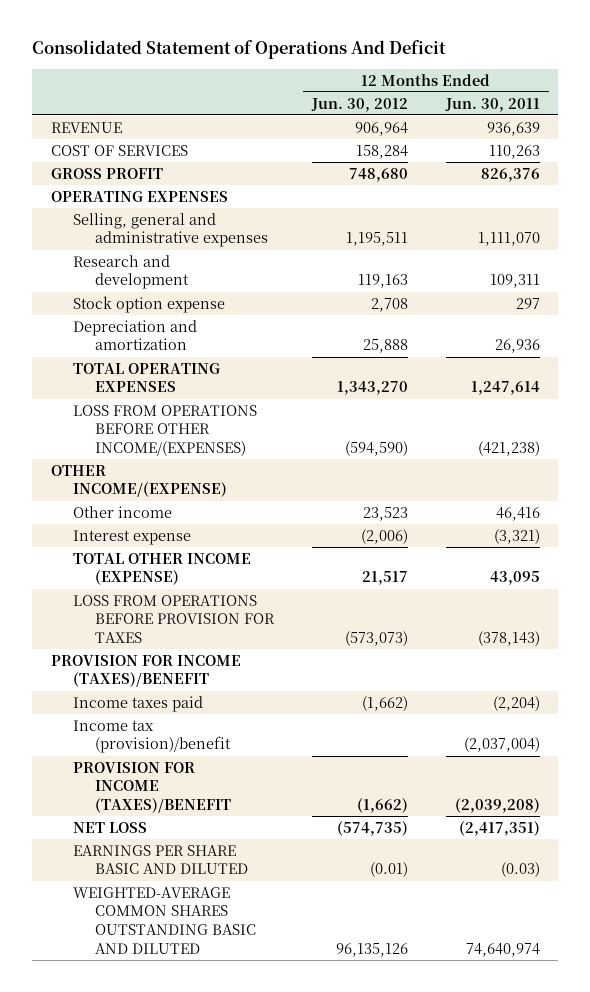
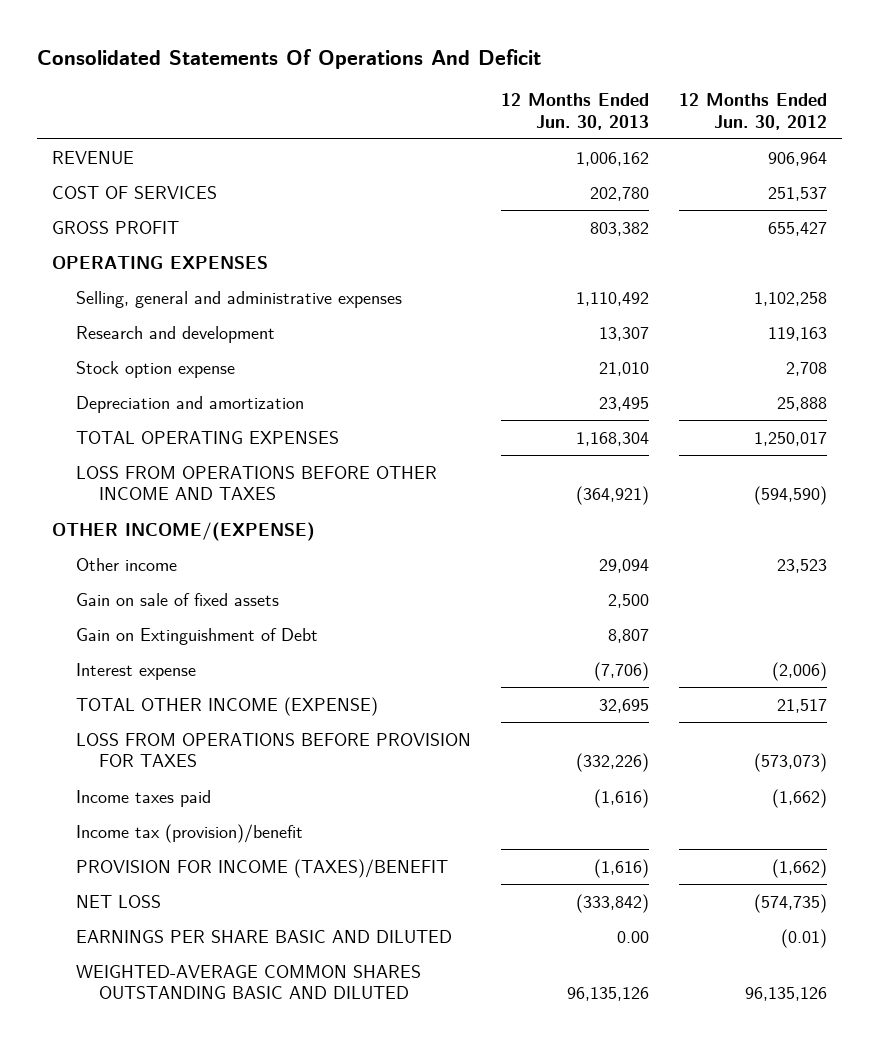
- Consolidated Statement of Operations And Deficit
+ Consolidated Statements Of Operations And Deficit
- | 12 Months Ended Jun. 30, 2012 | 12 Months Ended Jun. 30, 2011
+ | 12 Months Ended Jun. 30, 2013 | 12 Months Ended Jun. 30, 2012
- COST OF SERVICES | 158,284 | 110,263
- GROSS PROFIT | 748,680 | 826,376
+ COST OF SERVICES | 202,780 | 251,537
+ GROSS PROFIT | 803,382 | 655,427
- Selling, general and administrative expenses | 1,195,511 | 1,111,070
+ Selling, general and administrative expenses | 1,110,492 | 1,102,258
- TOTAL OPERATING EXPENSES | 1,343,270 | 1,247,614
- LOSS FROM OPERATIONS BEFORE OTHER INCOME/(EXPENSES) | (594,590) | (421,238)
+ TOTAL OPERATING EXPENSES | 1,168,304 | 1,250,017
+ LOSS FROM OPERATIONS BEFORE OTHER INCOME AND TAXES | (364,921) | (594,590)
+ Gain on sale of fixed assets | 2,500 |
+ Gain on Extinguishment of Debt | 8,807 |
- PROVISION FOR INCOME (TAXES)/BENEFIT

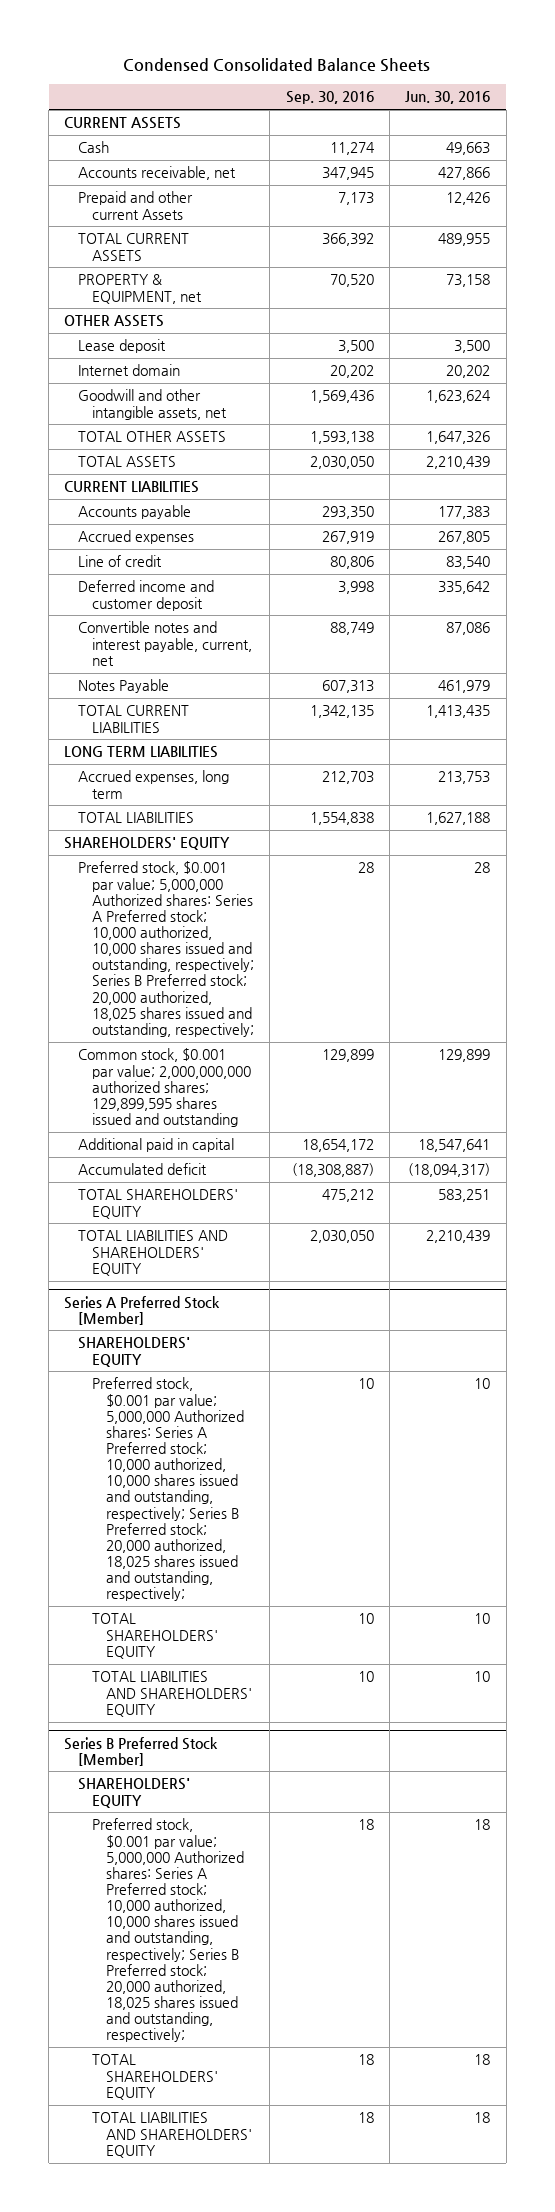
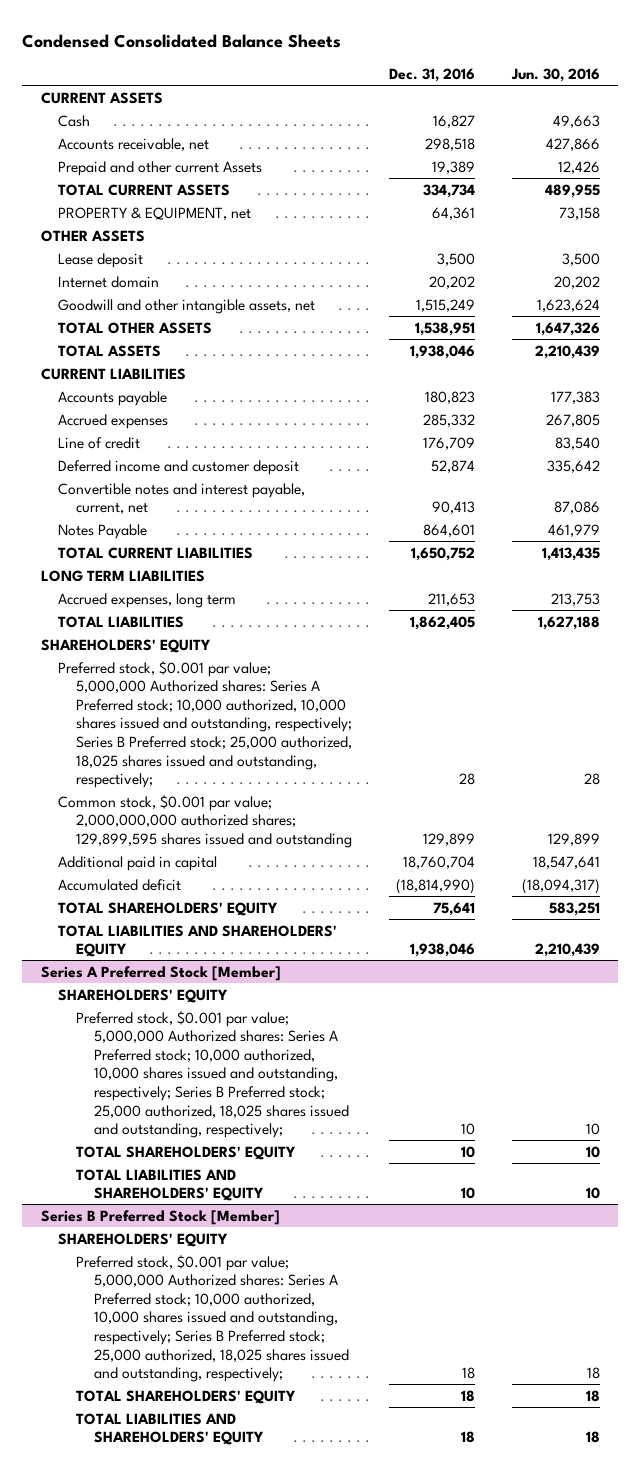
- | Sep. 30, 2016 | Jun. 30, 2016
+ | Dec. 31, 2016 | Jun. 30, 2016
- Preferred stock, $0.001 par value; 5,000,000 Authorized shares: Series A Preferred stock; 10,000 authorized, 10,000 shares issued and outstanding, respectively; Series B Preferred stock; 20,000 authorized, 18,025 shares issued and outstanding, respectively; | 28 | 28
+ Preferred stock, $0.001 par value; 5,000,000 Authorized shares: Series A Preferred stock; 10,000 authorized, 10,000 shares issued and outstanding, respectively; Series B Preferred stock; 25,000 authorized, 18,025 shares issued and outstanding, respectively; | 28 | 28
@ Series A Preferred Stock [Member]
- Preferred stock, $0.001 par value; 5,000,000 Authorized shares: Series A Preferred stock; 10,000 authorized, 10,000 shares issued and outstanding, respectively; Series B Preferred stock; 20,000 authorized, 18,025 shares issued and outstanding, respectively; | 10 | 10
+ Preferred stock, $0.001 par value; 5,000,000 Authorized shares: Series A Preferred stock; 10,000 authorized, 10,000 shares issued and outstanding, respectively; Series B Preferred stock; 25,000 authorized, 18,025 shares issued and outstanding, respectively; | 10 | 10
@ Series B Preferred Stock [Member]
- Preferred stock, $0.001 par value; 5,000,000 Authorized shares: Series A Preferred stock; 10,000 authorized, 10,000 shares issued and outstanding, respectively; Series B Preferred stock; 20,000 authorized, 18,025 shares issued and outstanding, respectively; | 18 | 18
+ Preferred stock, $0.001 par value; 5,000,000 Authorized shares: Series A Preferred stock; 10,000 authorized, 10,000 shares issued and outstanding, respectively; Series B Preferred stock; 25,000 authorized, 18,025 shares issued and outstanding, respectively; | 18 | 18

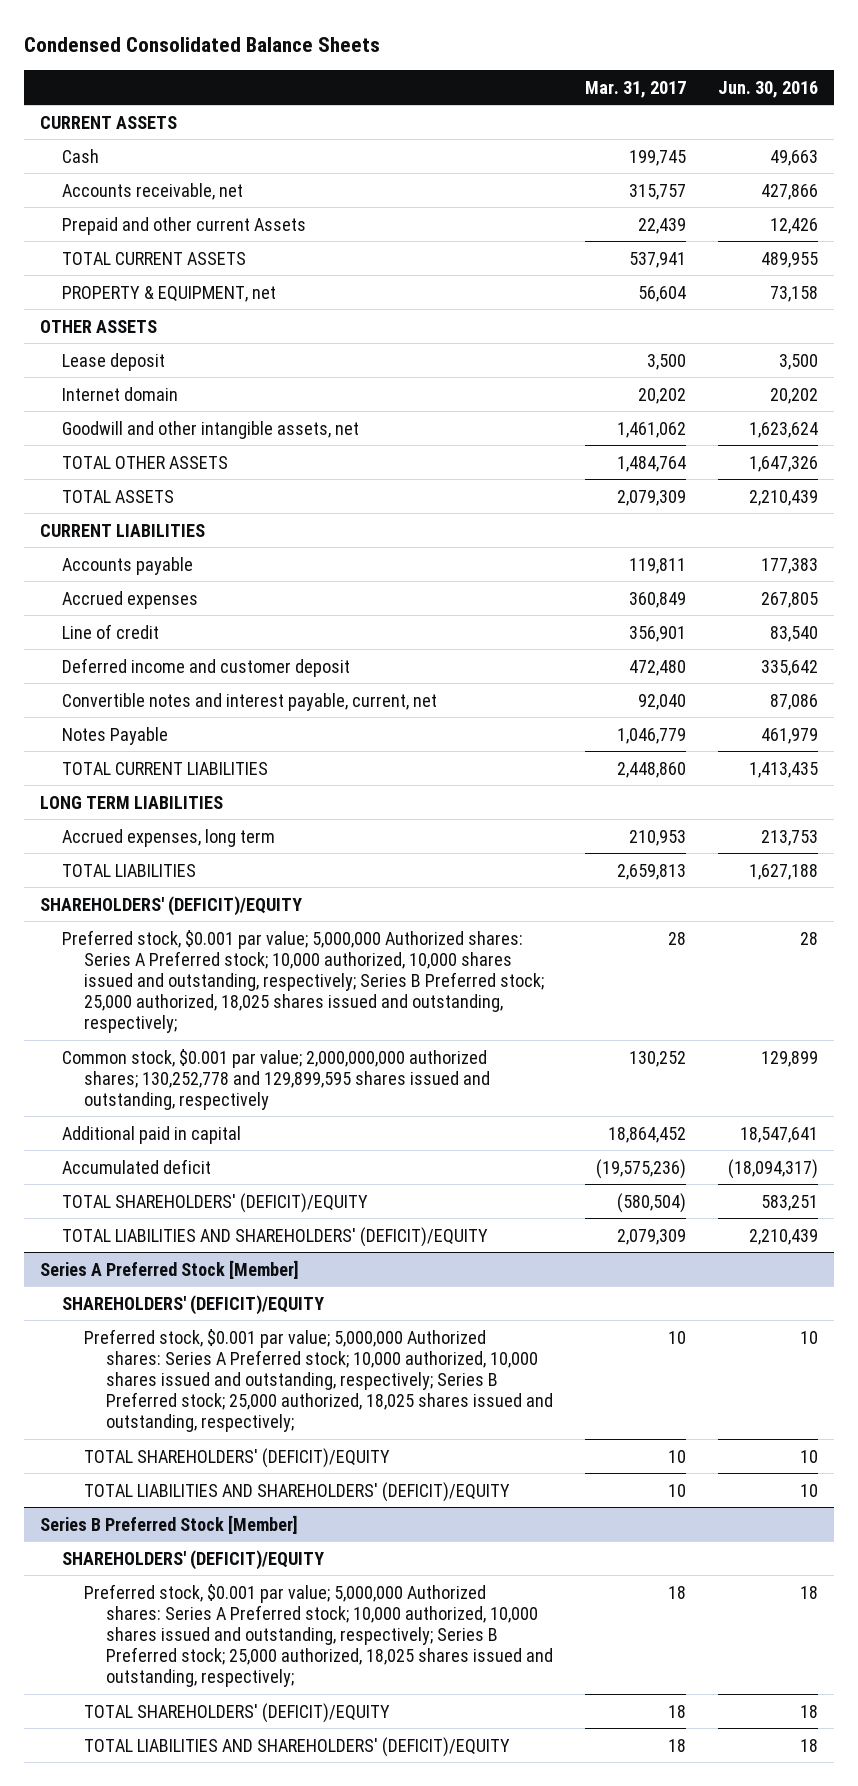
- | Dec. 31, 2016 | Jun. 30, 2016
+ | Mar. 31, 2017 | Jun. 30, 2016
- SHAREHOLDERS' EQUITY
+ SHAREHOLDERS' (DEFICIT)/EQUITY
- Common stock, $0.001 par value; 2,000,000,000 authorized shares; 129,899,595 shares issued and outstanding | 129,899 | 129,899
+ Common stock, $0.001 par value; 2,000,000,000 authorized shares; 130,252,778 and 129,899,595 shares issued and outstanding, respectively | 130,252 | 129,899
- TOTAL SHAREHOLDERS' EQUITY | 75,641 | 583,251
- TOTAL LIABILITIES AND SHAREHOLDERS' EQUITY | 1,938,046 | 2,210,439
+ TOTAL SHAREHOLDERS' (DEFICIT)/EQUITY | (580,504) | 583,251
+ TOTAL LIABILITIES AND SHAREHOLDERS' (DEFICIT)/EQUITY | 2,079,309 | 2,210,439
@ Series A Preferred Stock [Member]
- SHAREHOLDERS' EQUITY
+ SHAREHOLDERS' (DEFICIT)/EQUITY
- TOTAL SHAREHOLDERS' EQUITY | 10 | 10
- TOTAL LIABILITIES AND SHAREHOLDERS' EQUITY | 10 | 10
+ TOTAL SHAREHOLDERS' (DEFICIT)/EQUITY | 10 | 10
+ TOTAL LIABILITIES AND SHAREHOLDERS' (DEFICIT)/EQUITY | 10 | 10
@ Series B Preferred Stock [Member]
- SHAREHOLDERS' EQUITY
+ SHAREHOLDERS' (DEFICIT)/EQUITY
- TOTAL SHAREHOLDERS' EQUITY | 18 | 18
- TOTAL LIABILITIES AND SHAREHOLDERS' EQUITY | 18 | 18
+ TOTAL SHAREHOLDERS' (DEFICIT)/EQUITY | 18 | 18
+ TOTAL LIABILITIES AND SHAREHOLDERS' (DEFICIT)/EQUITY | 18 | 18

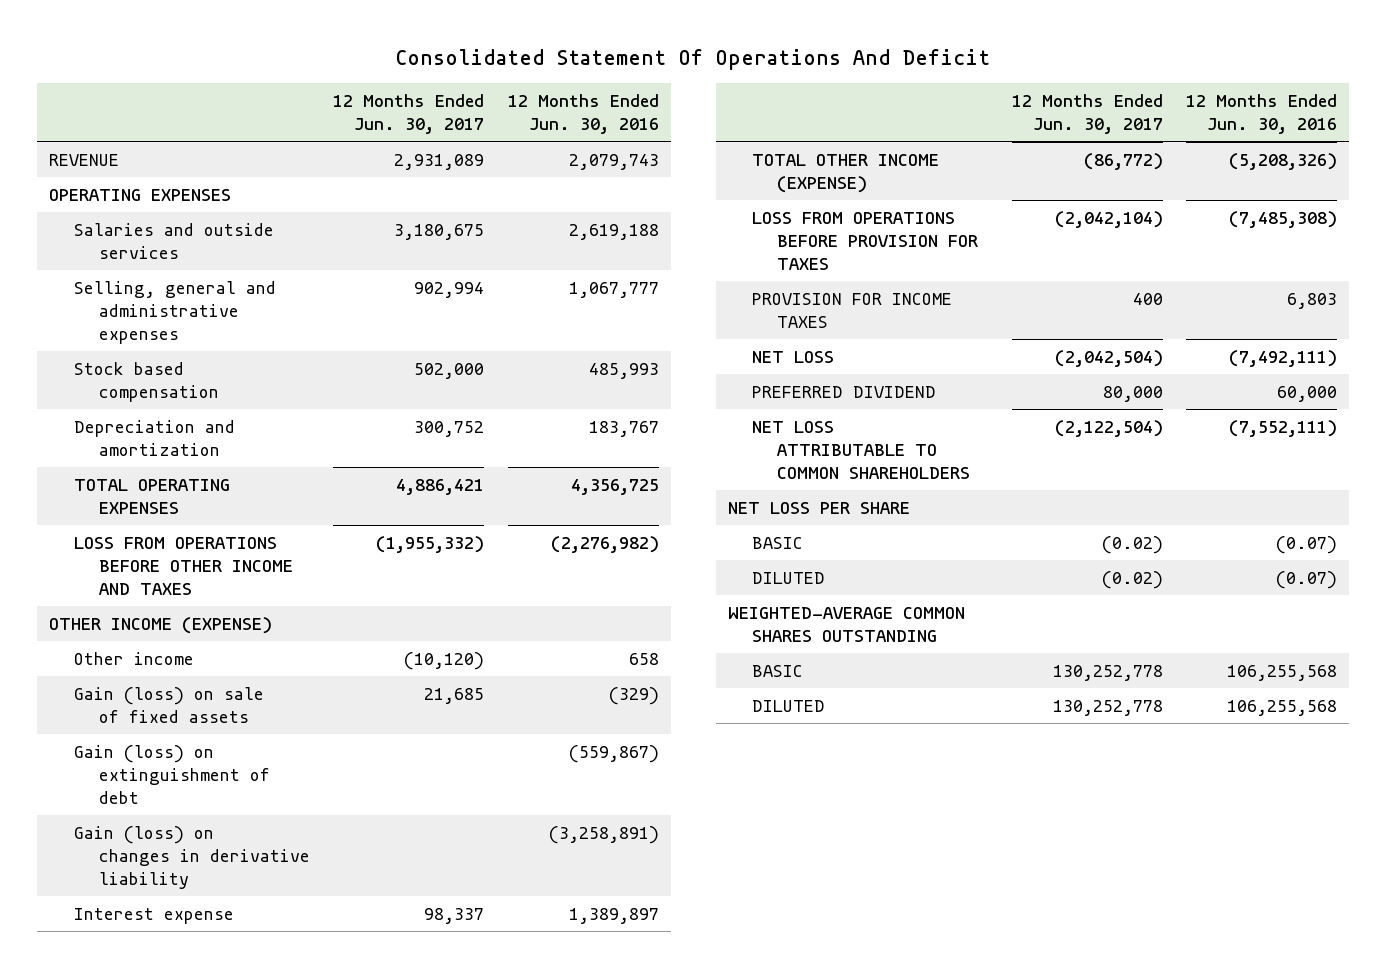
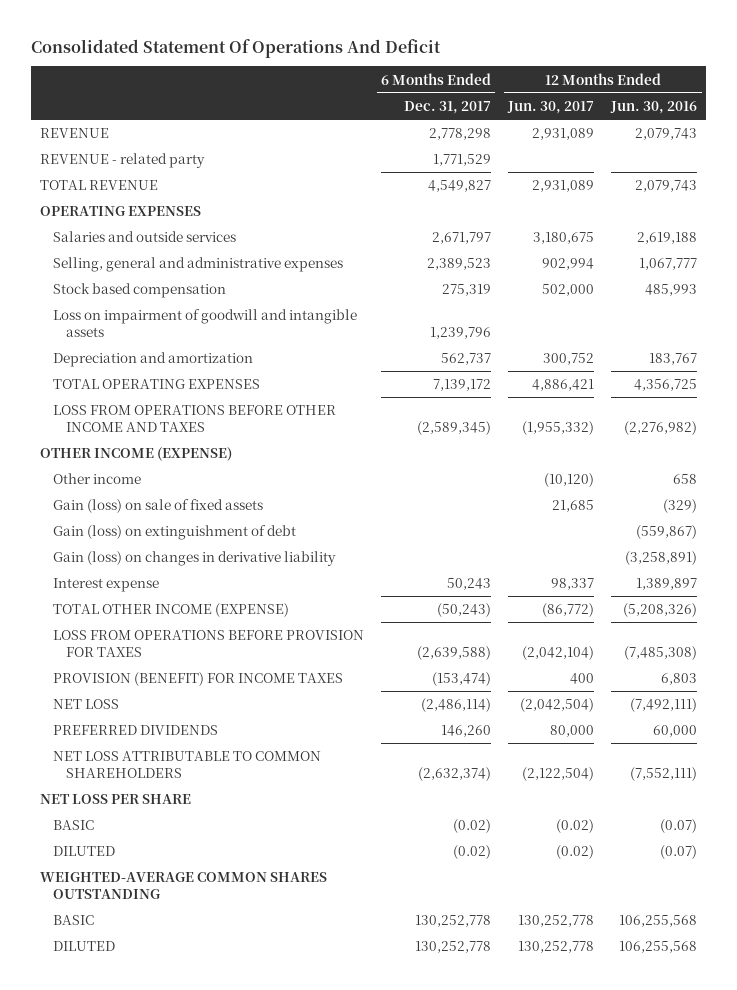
- | 12 Months Ended Jun. 30, 2017 | 12 Months Ended Jun. 30, 2016
+ | 6 Months Ended Dec. 31, 2017 | 12 Months Ended Jun. 30, 2017 | 12 Months Ended Jun. 30, 2016
+ REVENUE - related party | 1,771,529 | |
+ TOTAL REVENUE | 4,549,827 | 2,931,089 | 2,079,743
+ Loss on impairment of goodwill and intangible assets | 1,239,796 | |
- PROVISION FOR INCOME TAXES | 400 | 6,803
+ PROVISION (BENEFIT) FOR INCOME TAXES | (153,474) | 400 | 6,803
- PREFERRED DIVIDEND | 80,000 | 60,000
+ PREFERRED DIVIDENDS | 146,260 | 80,000 | 60,000

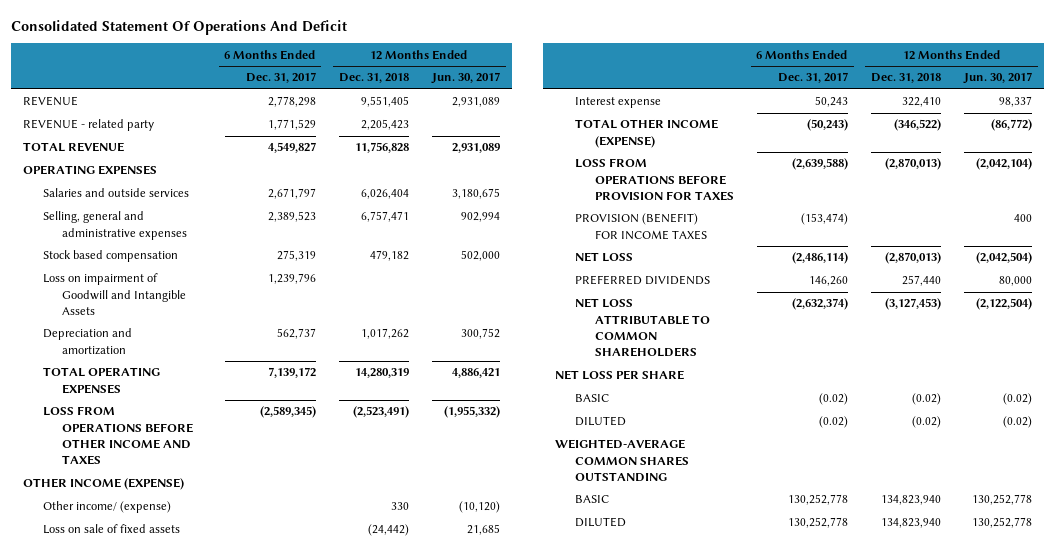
- | 6 Months Ended Dec. 31, 2017 | 12 Months Ended Jun. 30, 2017 | 12 Months Ended Jun. 30, 2016
+ | 6 Months Ended Dec. 31, 2017 | 12 Months Ended Dec. 31, 2018 | 12 Months Ended Jun. 30, 2017
- Loss on impairment of goodwill and intangible assets | 1,239,796 | |
+ Loss on impairment of Goodwill and Intangible Assets | 1,239,796 | |
- Other income | | (10,120) | 658
- Gain (loss) on sale of fixed assets | | 21,685 | (329)
- Gain (loss) on extinguishment of debt | | | (559,867)
- Gain (loss) on changes in derivative liability | | | (3,258,891)
+ Other income/ (expense) | | 330 | (10,120)
+ Loss on sale of fixed assets | | (24,442) | 21,685

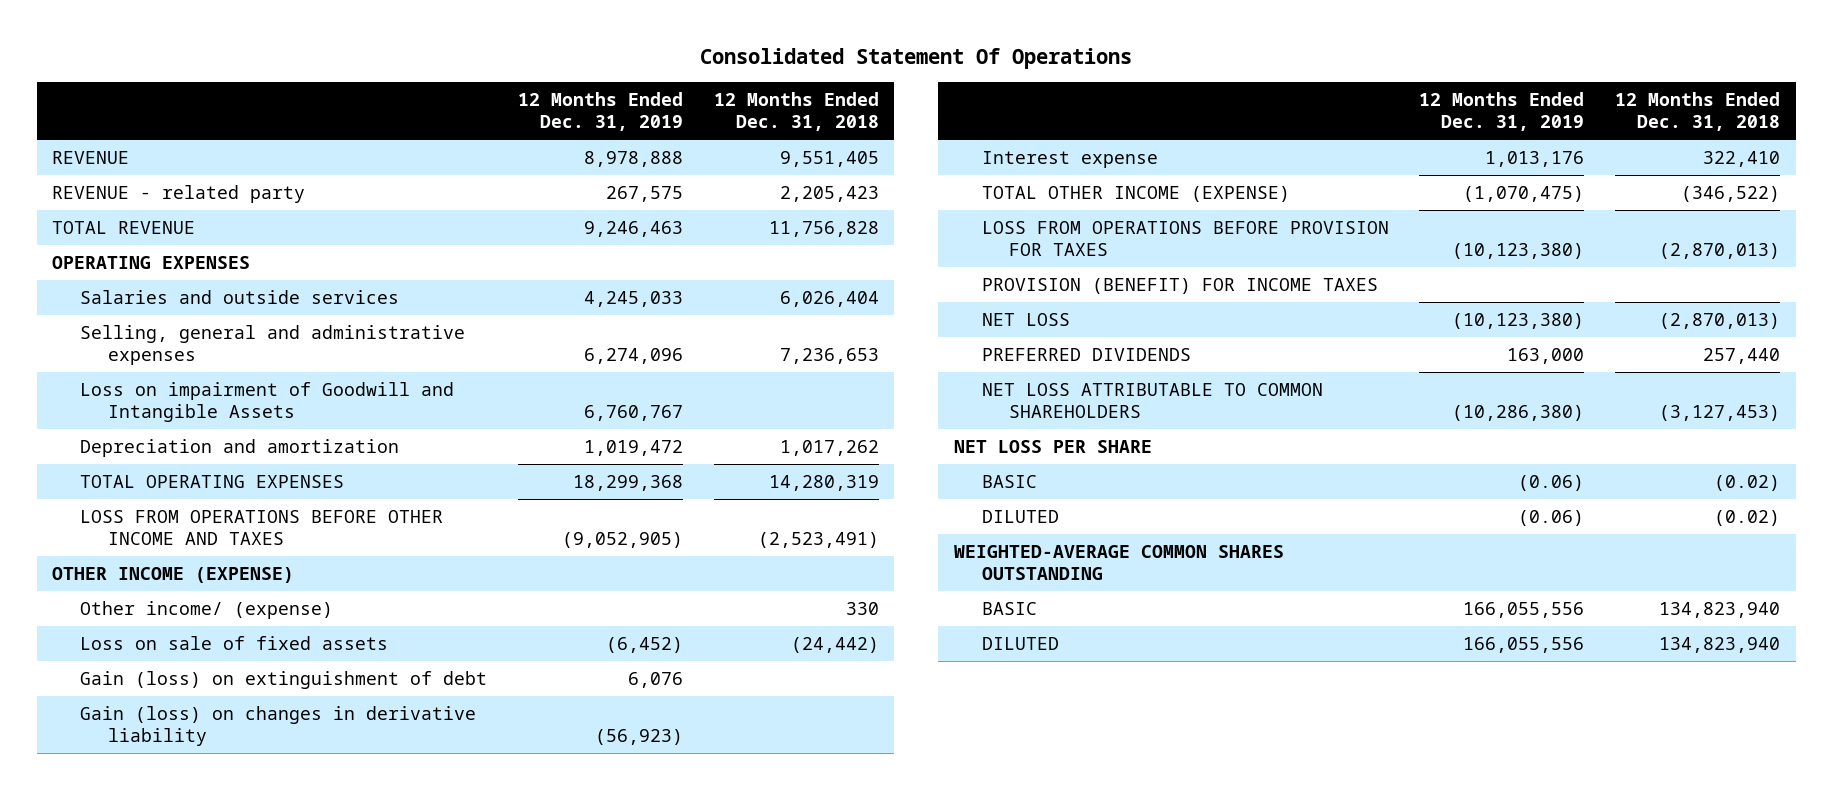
- Consolidated Statement Of Operations And Deficit
+ Consolidated Statement Of Operations
- | 6 Months Ended Dec. 31, 2017 | 12 Months Ended Dec. 31, 2018 | 12 Months Ended Jun. 30, 2017
+ | 12 Months Ended Dec. 31, 2019 | 12 Months Ended Dec. 31, 2018
- Selling, general and administrative expenses | 2,389,523 | 6,757,471 | 902,994
- Stock based compensation | 275,319 | 479,182 | 502,000
+ Selling, general and administrative expenses | 6,274,096 | 7,236,653
+ Gain (loss) on extinguishment of debt | 6,076 |
+ Gain (loss) on changes in derivative liability | (56,923) |

